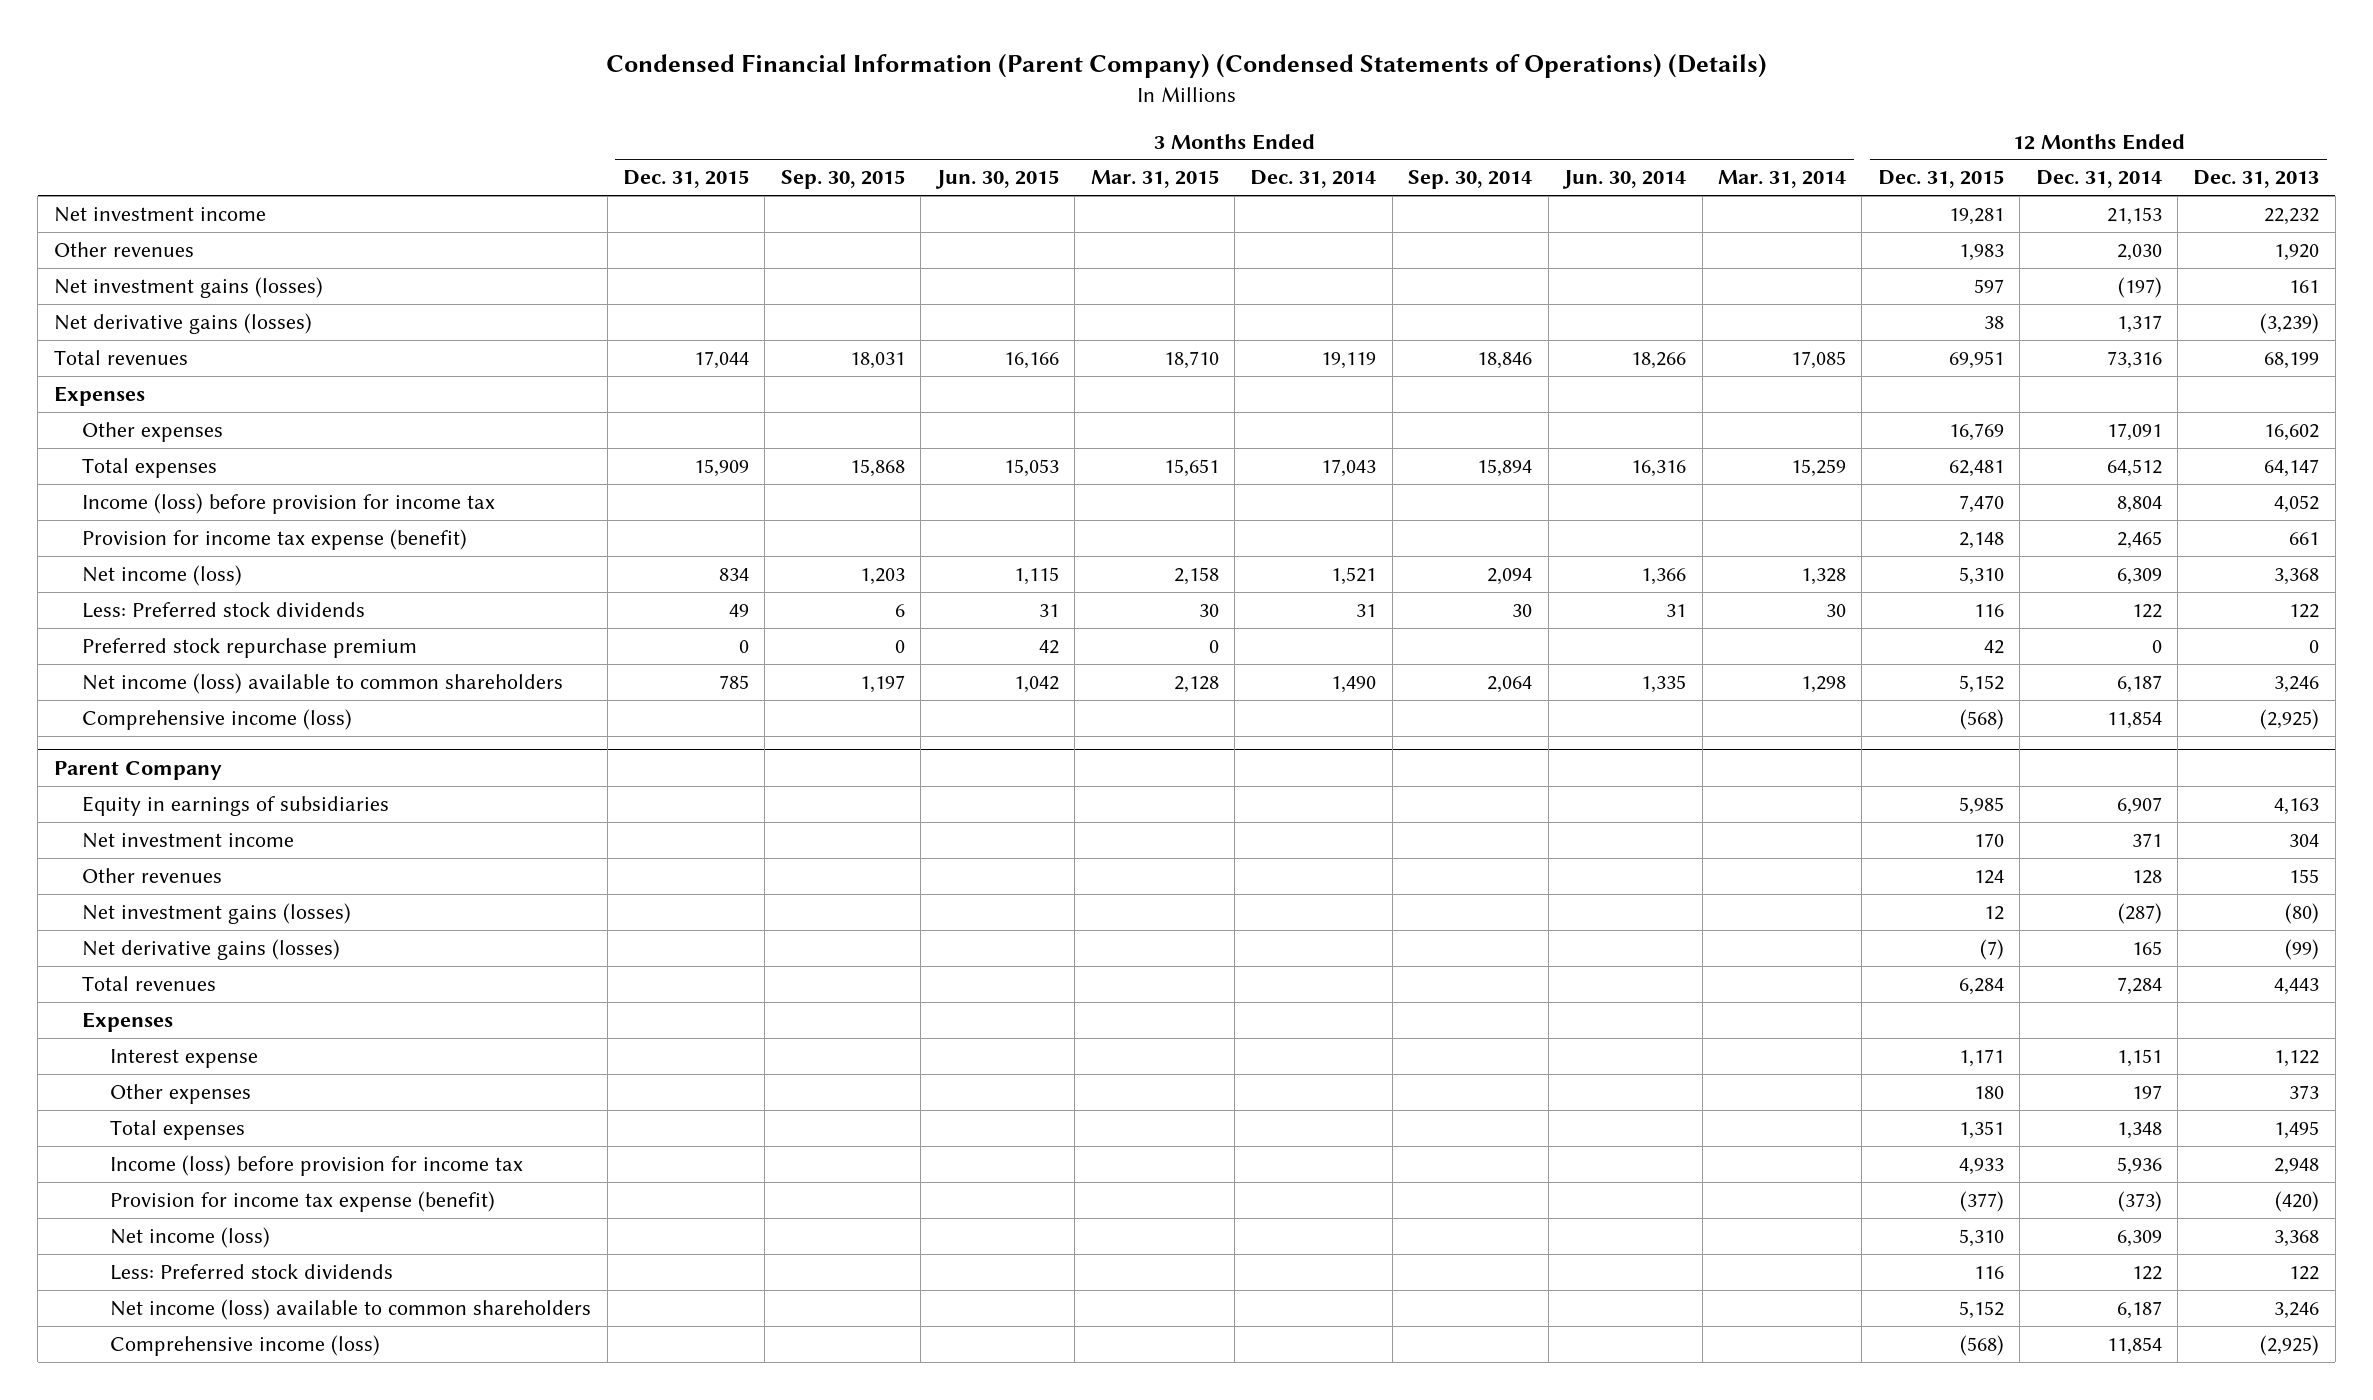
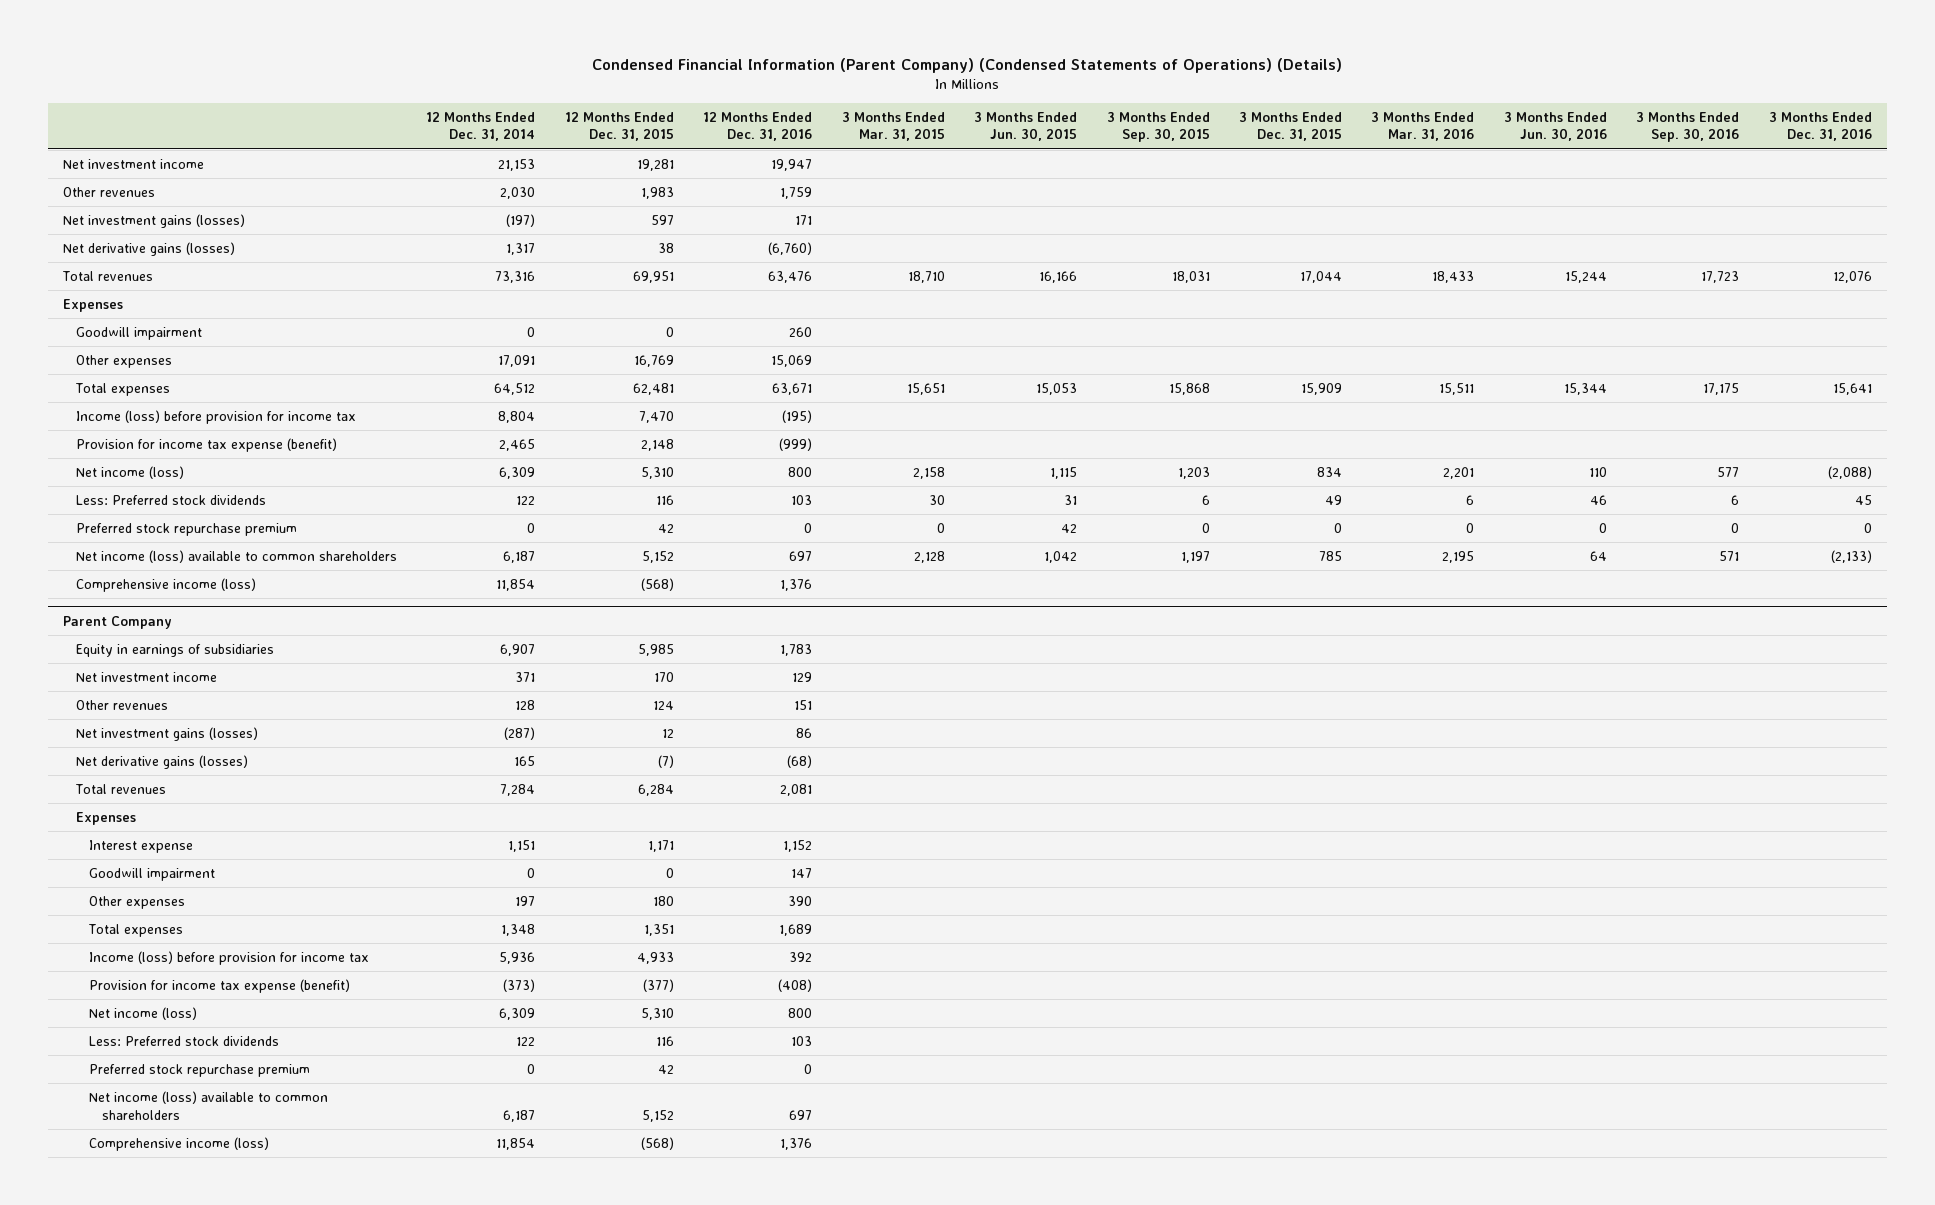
- | 3 Months Ended Dec. 31, 2015 | 3 Months Ended Sep. 30, 2015 | 3 Months Ended Jun. 30, 2015 | 3 Months Ended Mar. 31, 2015 | 3 Months Ended Dec. 31, 2014 | 3 Months Ended Sep. 30, 2014 | 3 Months Ended Jun. 30, 2014 | 3 Months Ended Mar. 31, 2014 | 12 Months Ended Dec. 31, 2015 | 12 Months Ended Dec. 31, 2014 | 12 Months Ended Dec. 31, 2013
+ | 12 Months Ended Dec. 31, 2014 | 12 Months Ended Dec. 31, 2015 | 12 Months Ended Dec. 31, 2016 | 3 Months Ended Mar. 31, 2015 | 3 Months Ended Jun. 30, 2015 | 3 Months Ended Sep. 30, 2015 | 3 Months Ended Dec. 31, 2015 | 3 Months Ended Mar. 31, 2016 | 3 Months Ended Jun. 30, 2016 | 3 Months Ended Sep. 30, 2016 | 3 Months Ended Dec. 31, 2016
+ Goodwill impairment | 0 | 0 | 260 | | | | | | | |
@ Parent Company
+ Goodwill impairment | 0 | 0 | 147 | | | | | | | |
+ Preferred stock repurchase premium | 0 | 42 | 0 | | | | | | | |

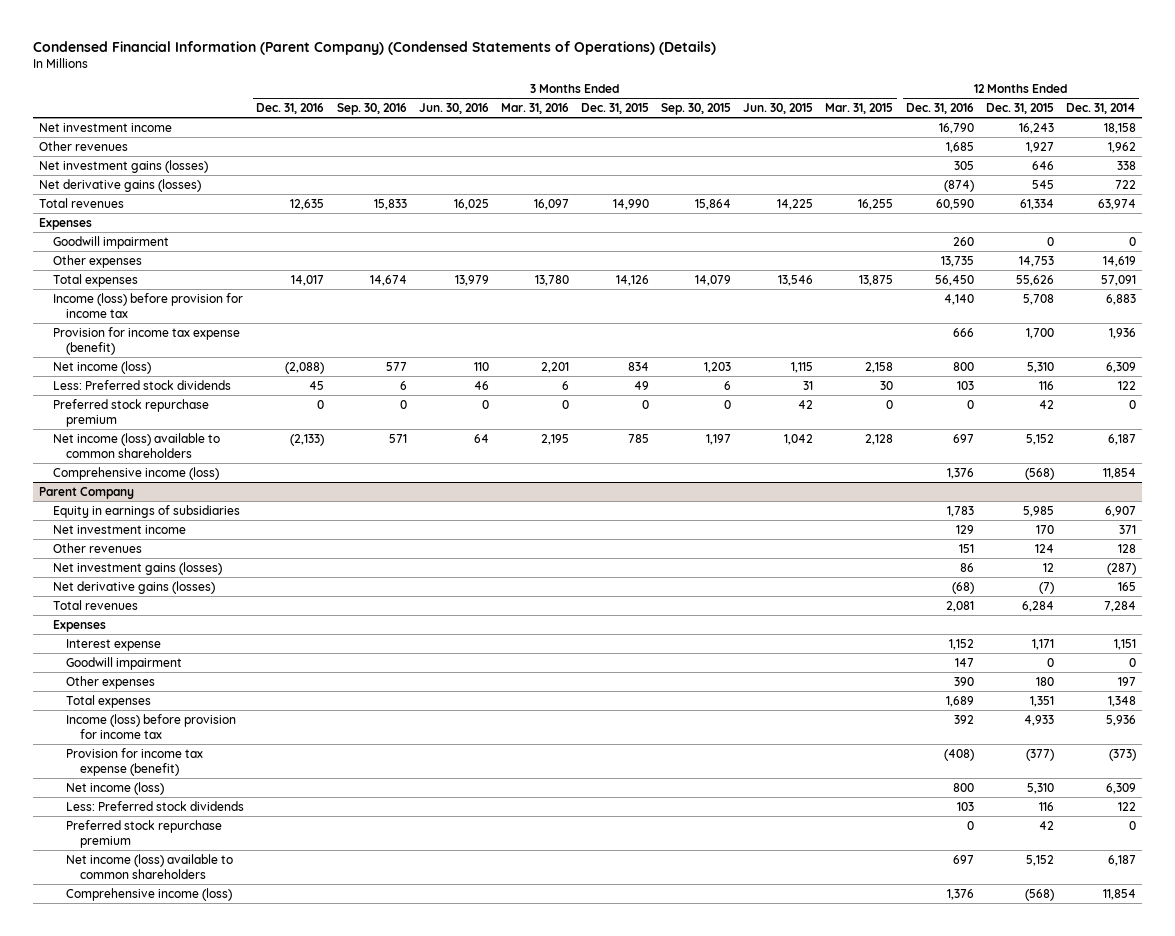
- | 12 Months Ended Dec. 31, 2014 | 12 Months Ended Dec. 31, 2015 | 12 Months Ended Dec. 31, 2016 | 3 Months Ended Mar. 31, 2015 | 3 Months Ended Jun. 30, 2015 | 3 Months Ended Sep. 30, 2015 | 3 Months Ended Dec. 31, 2015 | 3 Months Ended Mar. 31, 2016 | 3 Months Ended Jun. 30, 2016 | 3 Months Ended Sep. 30, 2016 | 3 Months Ended Dec. 31, 2016
+ | 3 Months Ended Dec. 31, 2016 | 3 Months Ended Sep. 30, 2016 | 3 Months Ended Jun. 30, 2016 | 3 Months Ended Mar. 31, 2016 | 3 Months Ended Dec. 31, 2015 | 3 Months Ended Sep. 30, 2015 | 3 Months Ended Jun. 30, 2015 | 3 Months Ended Mar. 31, 2015 | 12 Months Ended Dec. 31, 2016 | 12 Months Ended Dec. 31, 2015 | 12 Months Ended Dec. 31, 2014
- Net investment income | 21,153 | 19,281 | 19,947 | | | | | | | |
- Other revenues | 2,030 | 1,983 | 1,759 | | | | | | | |
- Net investment gains (losses) | (197) | 597 | 171 | | | | | | | |
- Net derivative gains (losses) | 1,317 | 38 | (6,760) | | | | | | | |
- Total revenues | 73,316 | 69,951 | 63,476 | 18,710 | 16,166 | 18,031 | 17,044 | 18,433 | 15,244 | 17,723 | 12,076
+ Net investment income | | | | | | | | | 16,790 | 16,243 | 18,158
+ Other revenues | | | | | | | | | 1,685 | 1,927 | 1,962
+ Net investment gains (losses) | | | | | | | | | 305 | 646 | 338
+ Net derivative gains (losses) | | | | | | | | | (874) | 545 | 722
+ Total revenues | 12,635 | 15,833 | 16,025 | 16,097 | 14,990 | 15,864 | 14,225 | 16,255 | 60,590 | 61,334 | 63,974
- Other expenses | 17,091 | 16,769 | 15,069 | | | | | | | |
- Total expenses | 64,512 | 62,481 | 63,671 | 15,651 | 15,053 | 15,868 | 15,909 | 15,511 | 15,344 | 17,175 | 15,641
- Income (loss) before provision for income tax | 8,804 | 7,470 | (195) | | | | | | | |
- Provision for income tax expense (benefit) | 2,465 | 2,148 | (999) | | | | | | | |
+ Other expenses | | | | | | | | | 13,735 | 14,753 | 14,619
+ Total expenses | 14,017 | 14,674 | 13,979 | 13,780 | 14,126 | 14,079 | 13,546 | 13,875 | 56,450 | 55,626 | 57,091
+ Income (loss) before provision for income tax | | | | | | | | | 4,140 | 5,708 | 6,883
+ Provision for income tax expense (benefit) | | | | | | | | | 666 | 1,700 | 1,936

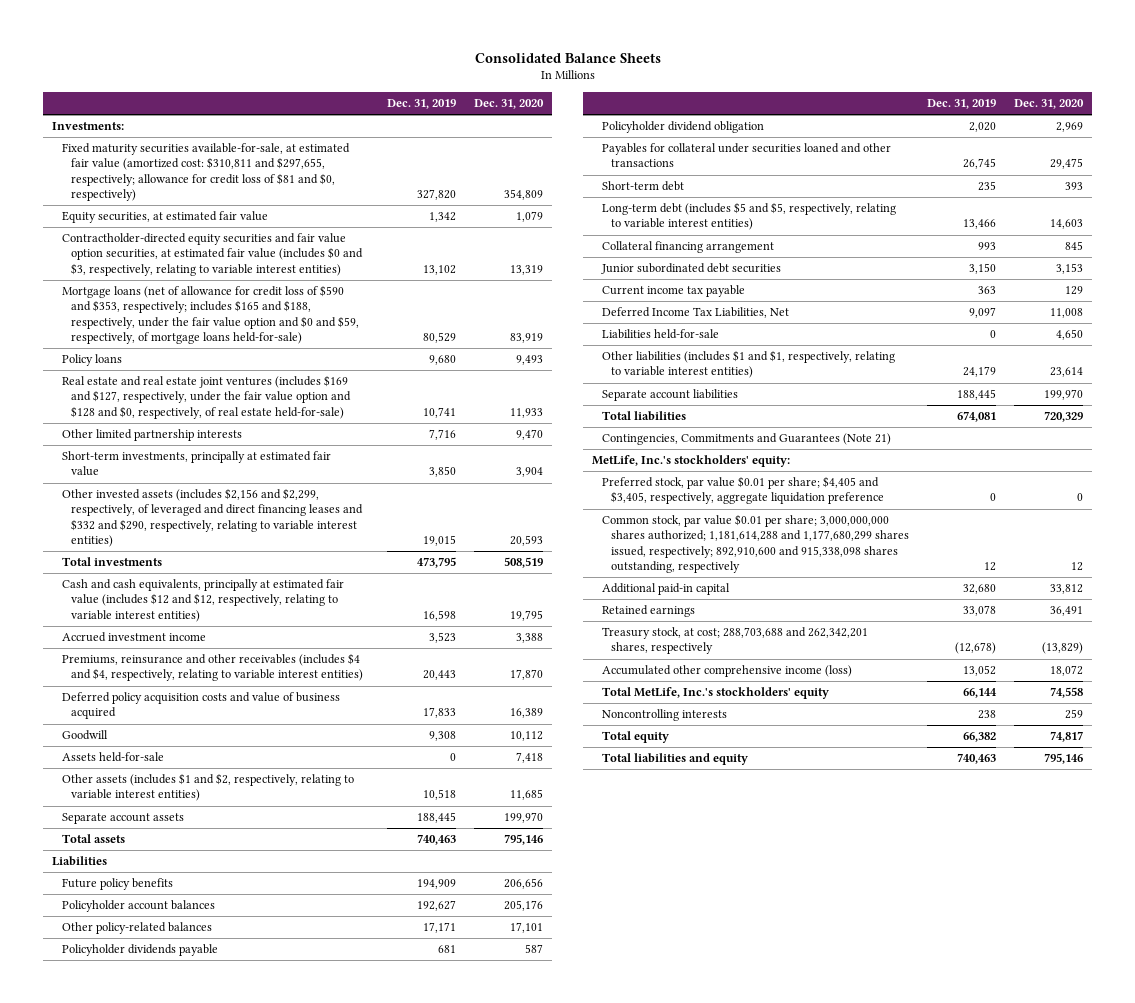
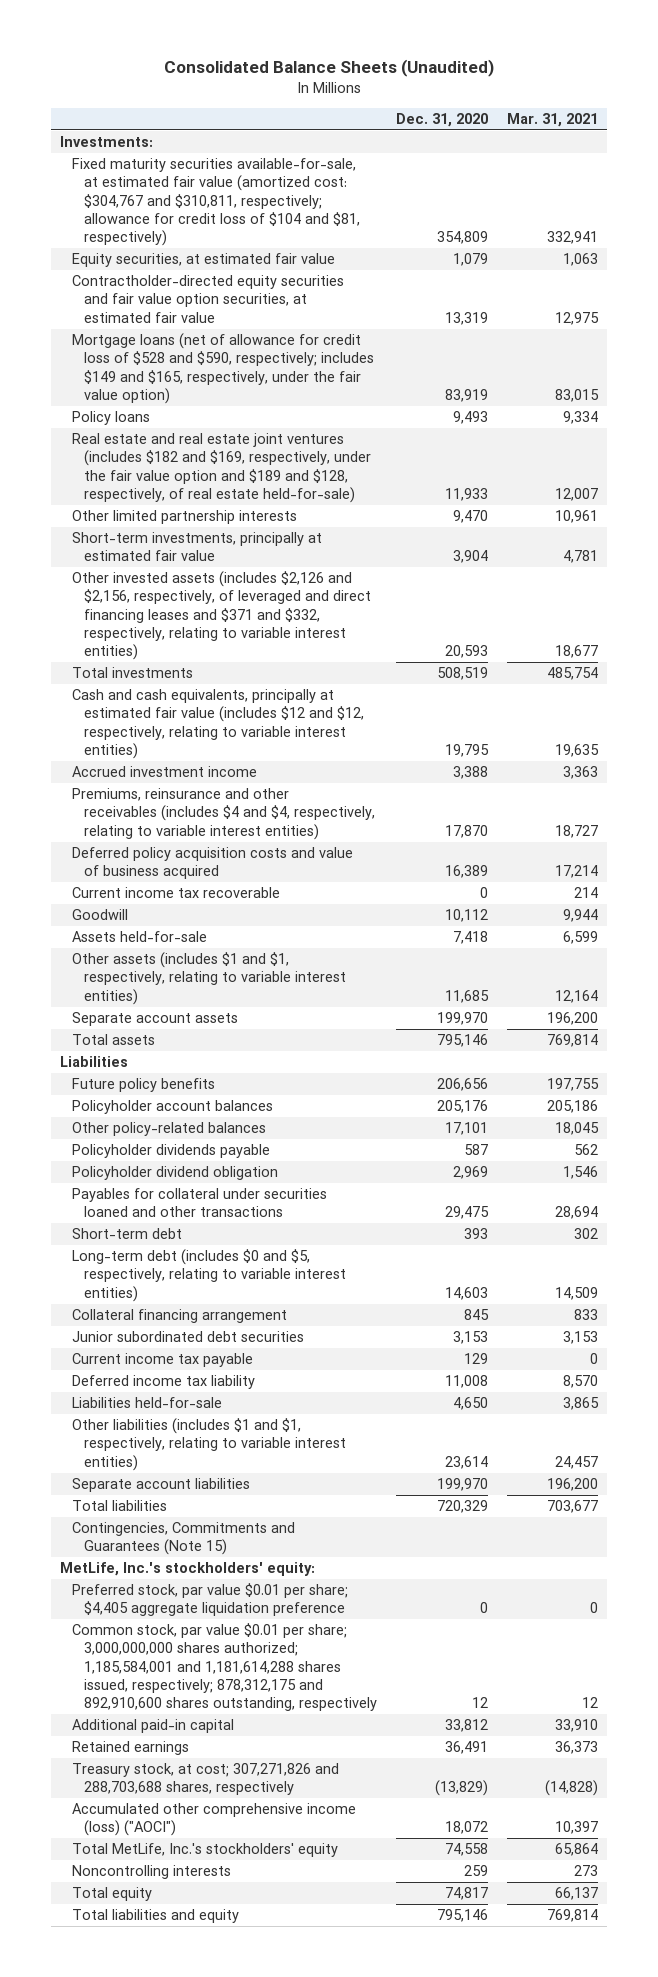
- Consolidated Balance Sheets
+ Consolidated Balance Sheets (Unaudited)
- | Dec. 31, 2019 | Dec. 31, 2020
+ | Dec. 31, 2020 | Mar. 31, 2021
- Fixed maturity securities available-for-sale, at estimated fair value (amortized cost: $310,811 and $297,655, respectively; allowance for credit loss of $81 and $0, respectively) | 327,820 | 354,809
+ Fixed maturity securities available-for-sale, at estimated fair value (amortized cost: $304,767 and $310,811, respectively; allowance for credit loss of $104 and $81, respectively) | 354,809 | 332,941
- Contractholder-directed equity securities and fair value option securities, at estimated fair value (includes $0 and $3, respectively, relating to variable interest entities) | 13,102 | 13,319
- Mortgage loans (net of allowance for credit loss of $590 and $353, respectively; includes $165 and $188, respectively, under the fair value option and $0 and $59, respectively, of mortgage loans held-for-sale) | 80,529 | 83,919
+ Contractholder-directed equity securities and fair value option securities, at estimated fair value | 13,319 | 12,975
+ Mortgage loans (net of allowance for credit loss of $528 and $590, respectively; includes $149 and $165, respectively, under the fair value option) | 83,919 | 83,015
- Real estate and real estate joint ventures (includes $169 and $127, respectively, under the fair value option and $128 and $0, respectively, of real estate held-for-sale) | 10,741 | 11,933
+ Real estate and real estate joint ventures (includes $182 and $169, respectively, under the fair value option and $189 and $128, respectively, of real estate held-for-sale) | 11,933 | 12,007
- Other invested assets (includes $2,156 and $2,299, respectively, of leveraged and direct financing leases and $332 and $290, respectively, relating to variable interest entities) | 19,015 | 20,593
+ Other invested assets (includes $2,126 and $2,156, respectively, of leveraged and direct financing leases and $371 and $332, respectively, relating to variable interest entities) | 20,593 | 18,677
+ Current income tax recoverable | 0 | 214
- Other assets (includes $1 and $2, respectively, relating to variable interest entities) | 10,518 | 11,685
+ Other assets (includes $1 and $1, respectively, relating to variable interest entities) | 11,685 | 12,164
- Long-term debt (includes $5 and $5, respectively, relating to variable interest entities) | 13,466 | 14,603
+ Long-term debt (includes $0 and $5, respectively, relating to variable interest entities) | 14,603 | 14,509
- Deferred Income Tax Liabilities, Net | 9,097 | 11,008
+ Deferred income tax liability | 11,008 | 8,570
- Contingencies, Commitments and Guarantees (Note 21)
+ Contingencies, Commitments and Guarantees (Note 15)
- Preferred stock, par value $0.01 per share; $4,405 and $3,405, respectively, aggregate liquidation preference | 0 | 0
- Common stock, par value $0.01 per share; 3,000,000,000 shares authorized; 1,181,614,288 and 1,177,680,299 shares issued, respectively; 892,910,600 and 915,338,098 shares outstanding, respectively | 12 | 12
+ Preferred stock, par value $0.01 per share; $4,405 aggregate liquidation preference | 0 | 0
+ Common stock, par value $0.01 per share; 3,000,000,000 shares authorized; 1,185,584,001 and 1,181,614,288 shares issued, respectively; 878,312,175 and 892,910,600 shares outstanding, respectively | 12 | 12
- Treasury stock, at cost; 288,703,688 and 262,342,201 shares, respectively | (12,678) | (13,829)
- Accumulated other comprehensive income (loss) | 13,052 | 18,072
+ Treasury stock, at cost; 307,271,826 and 288,703,688 shares, respectively | (13,829) | (14,828)
+ Accumulated other comprehensive income (loss) ("AOCI") | 18,072 | 10,397

